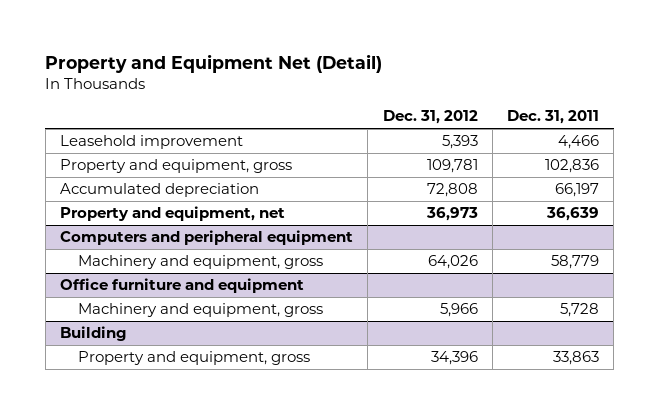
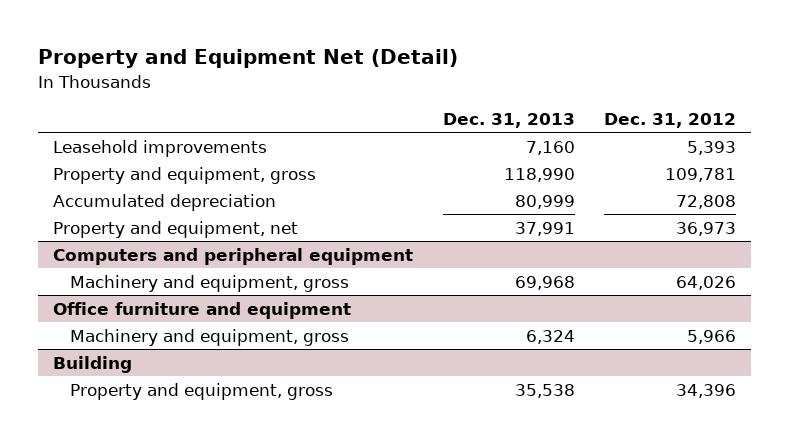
- | Dec. 31, 2012 | Dec. 31, 2011
+ | Dec. 31, 2013 | Dec. 31, 2012
- Leasehold improvement | 5,393 | 4,466
+ Leasehold improvements | 7,160 | 5,393

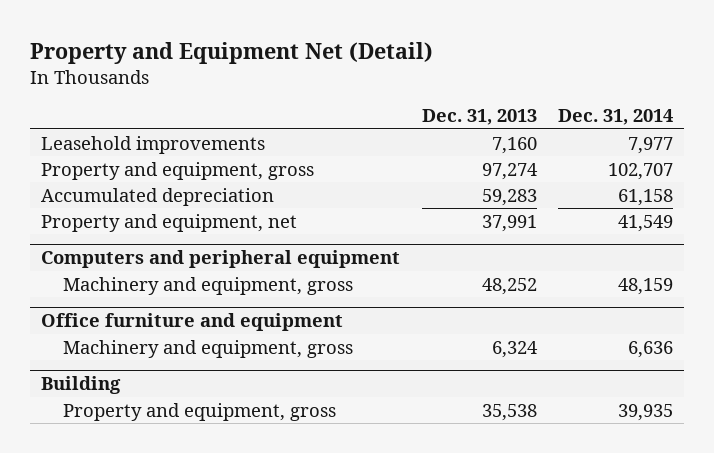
- | Dec. 31, 2013 | Dec. 31, 2012
+ | Dec. 31, 2013 | Dec. 31, 2014
- Property and equipment, gross | 118,990 | 109,781
- Accumulated depreciation | 80,999 | 72,808
+ Property and equipment, gross | 97,274 | 102,707
+ Accumulated depreciation | 59,283 | 61,158
@ Computers and peripheral equipment
- Machinery and equipment, gross | 69,968 | 64,026
+ Machinery and equipment, gross | 48,252 | 48,159

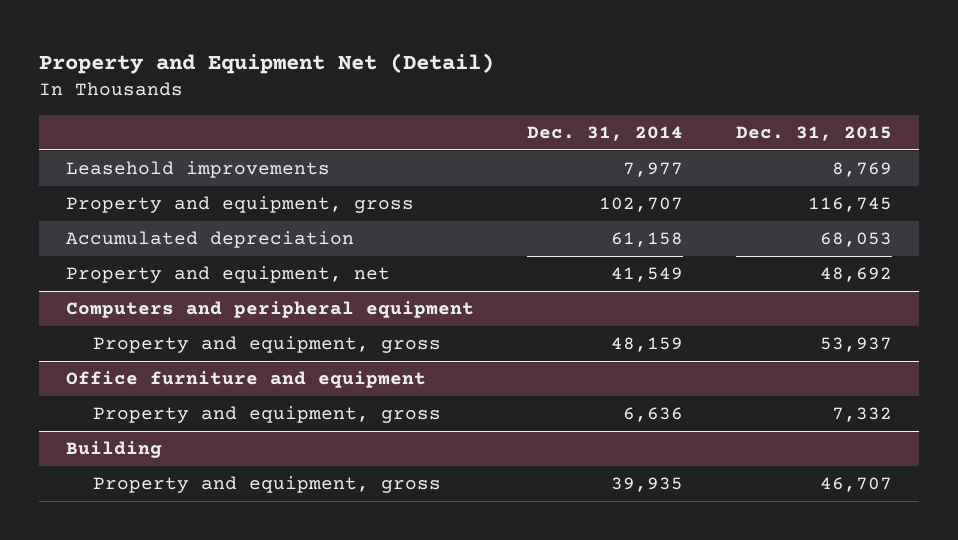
- | Dec. 31, 2013 | Dec. 31, 2014
+ | Dec. 31, 2014 | Dec. 31, 2015
@ Computers and peripheral equipment
- Machinery and equipment, gross | 48,252 | 48,159
+ Property and equipment, gross | 48,159 | 53,937
@ Office furniture and equipment
- Machinery and equipment, gross | 6,324 | 6,636
+ Property and equipment, gross | 6,636 | 7,332

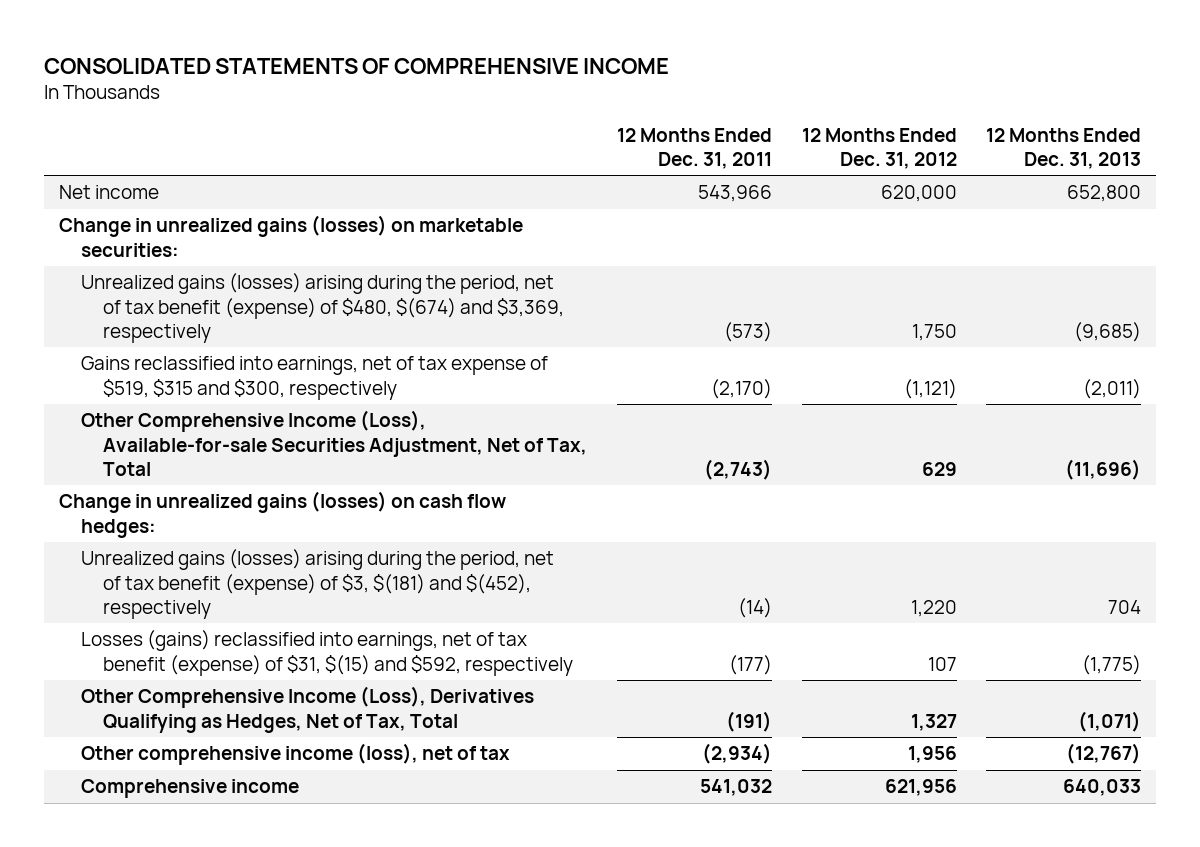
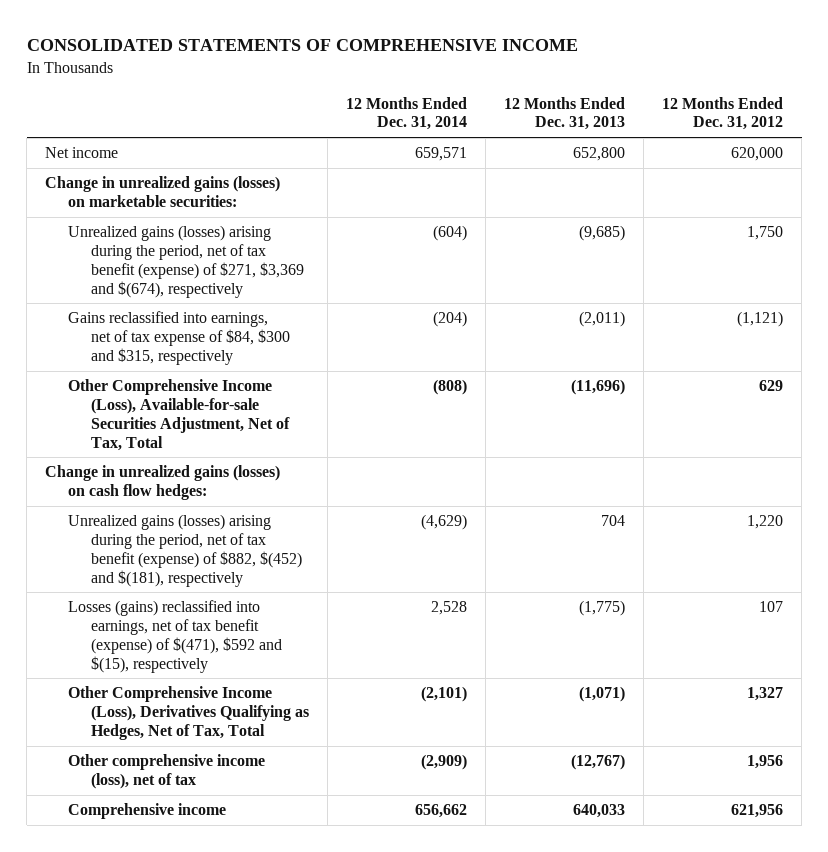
- | 12 Months Ended Dec. 31, 2011 | 12 Months Ended Dec. 31, 2012 | 12 Months Ended Dec. 31, 2013
+ | 12 Months Ended Dec. 31, 2014 | 12 Months Ended Dec. 31, 2013 | 12 Months Ended Dec. 31, 2012
- Unrealized gains (losses) arising during the period, net of tax benefit (expense) of $480, $(674) and $3,369, respectively | (573) | 1,750 | (9,685)
- Gains reclassified into earnings, net of tax expense of $519, $315 and $300, respectively | (2,170) | (1,121) | (2,011)
+ Unrealized gains (losses) arising during the period, net of tax benefit (expense) of $271, $3,369 and $(674), respectively | (604) | (9,685) | 1,750
+ Gains reclassified into earnings, net of tax expense of $84, $300 and $315, respectively | (204) | (2,011) | (1,121)
- Unrealized gains (losses) arising during the period, net of tax benefit (expense) of $3, $(181) and $(452), respectively | (14) | 1,220 | 704
- Losses (gains) reclassified into earnings, net of tax benefit (expense) of $31, $(15) and $592, respectively | (177) | 107 | (1,775)
+ Unrealized gains (losses) arising during the period, net of tax benefit (expense) of $882, $(452) and $(181), respectively | (4,629) | 704 | 1,220
+ Losses (gains) reclassified into earnings, net of tax benefit (expense) of $(471), $592 and $(15), respectively | 2,528 | (1,775) | 107

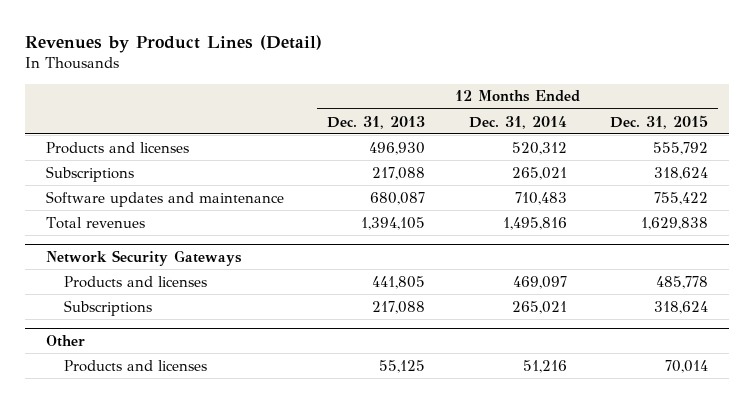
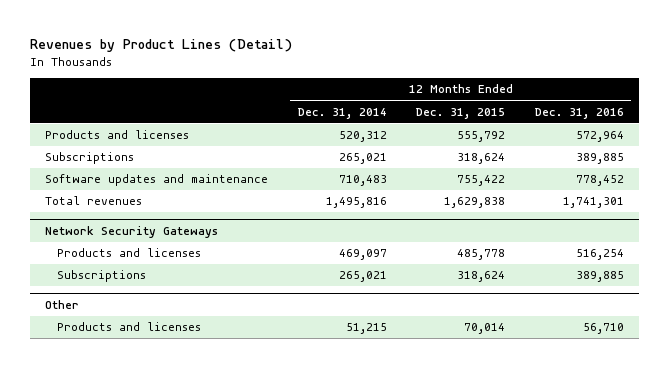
- | 12 Months Ended Dec. 31, 2013 | 12 Months Ended Dec. 31, 2014 | 12 Months Ended Dec. 31, 2015
+ | 12 Months Ended Dec. 31, 2014 | 12 Months Ended Dec. 31, 2015 | 12 Months Ended Dec. 31, 2016
@ Other
- Products and licenses | 55,125 | 51,216 | 70,014
+ Products and licenses | 51,215 | 70,014 | 56,710

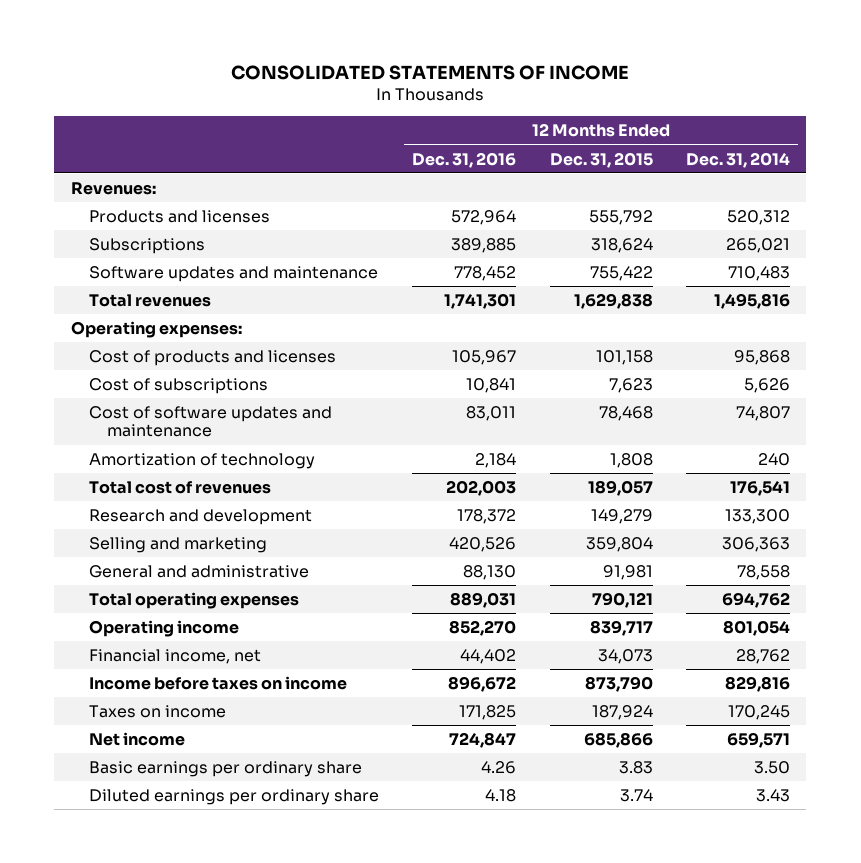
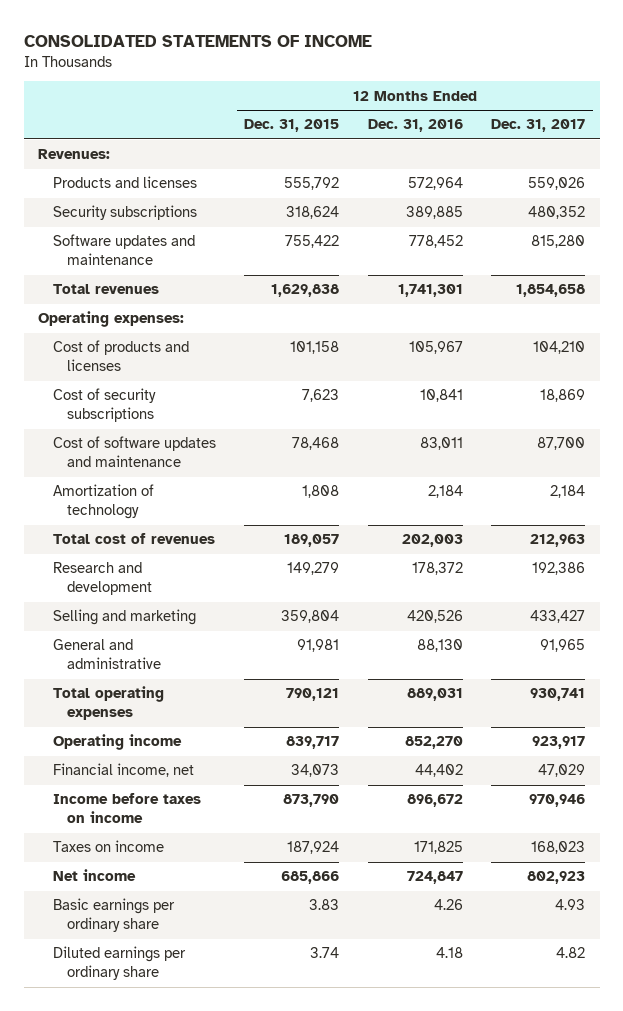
- | 12 Months Ended Dec. 31, 2016 | 12 Months Ended Dec. 31, 2015 | 12 Months Ended Dec. 31, 2014
+ | 12 Months Ended Dec. 31, 2015 | 12 Months Ended Dec. 31, 2016 | 12 Months Ended Dec. 31, 2017
- Subscriptions | 389,885 | 318,624 | 265,021
+ Security subscriptions | 318,624 | 389,885 | 480,352
- Cost of subscriptions | 10,841 | 7,623 | 5,626
+ Cost of security subscriptions | 7,623 | 10,841 | 18,869

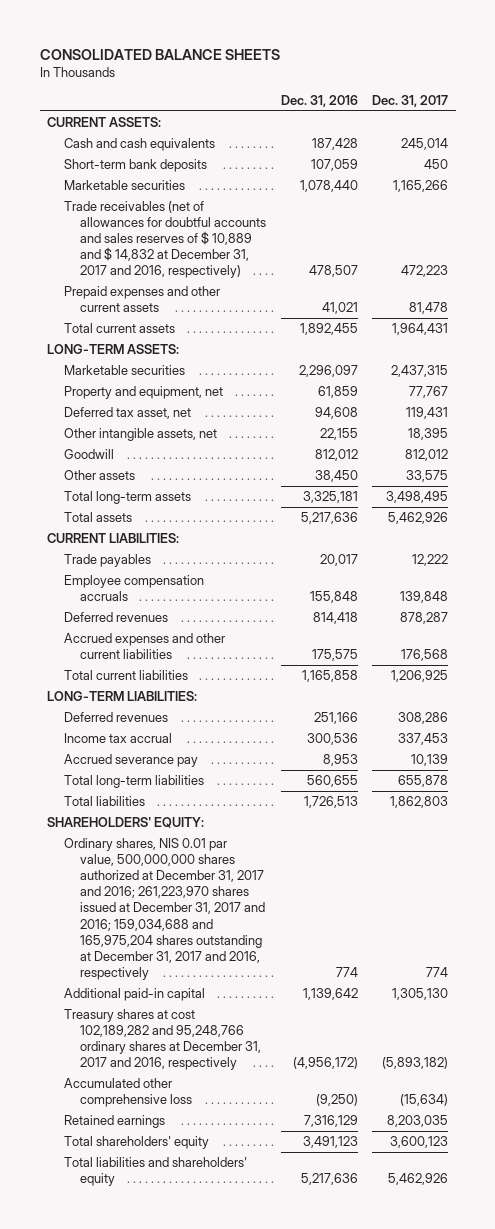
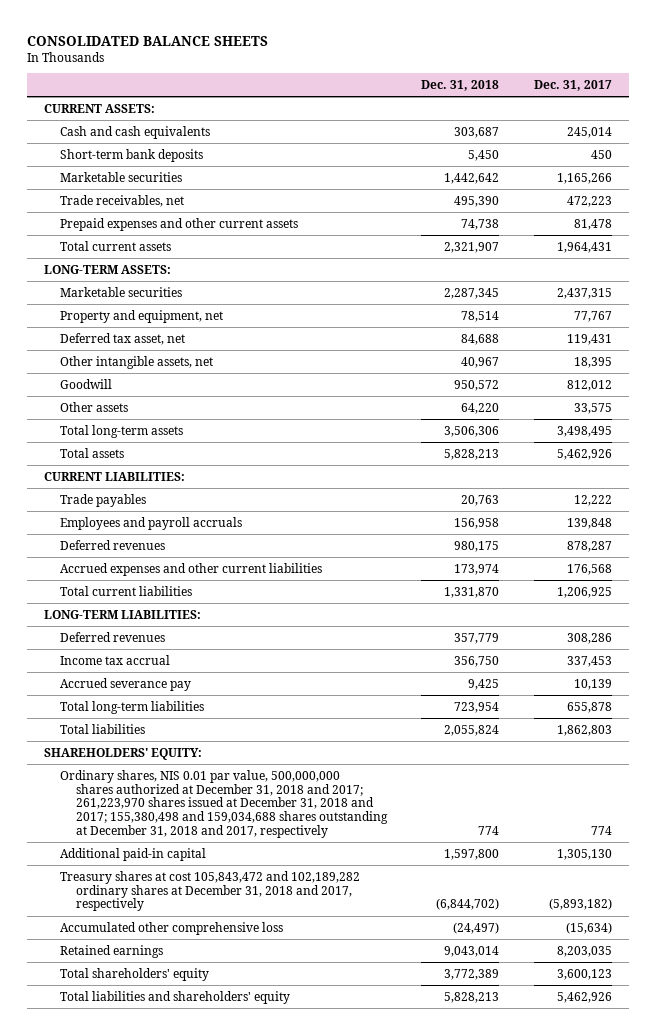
- | Dec. 31, 2016 | Dec. 31, 2017
+ | Dec. 31, 2018 | Dec. 31, 2017
- Trade receivables (net of allowances for doubtful accounts and sales reserves of $ 10,889 and $ 14,832 at December 31, 2017 and 2016, respectively) | 478,507 | 472,223
+ Trade receivables, net | 495,390 | 472,223
- Employee compensation accruals | 155,848 | 139,848
+ Employees and payroll accruals | 156,958 | 139,848
- Ordinary shares, NIS 0.01 par value, 500,000,000 shares authorized at December 31, 2017 and 2016; 261,223,970 shares issued at December 31, 2017 and 2016; 159,034,688 and 165,975,204 shares outstanding at December 31, 2017 and 2016, respectively | 774 | 774
+ Ordinary shares, NIS 0.01 par value, 500,000,000 shares authorized at December 31, 2018 and 2017; 261,223,970 shares issued at December 31, 2018 and 2017; 155,380,498 and 159,034,688 shares outstanding at December 31, 2018 and 2017, respectively | 774 | 774
- Treasury shares at cost 102,189,282 and 95,248,766 ordinary shares at December 31, 2017 and 2016, respectively | (4,956,172) | (5,893,182)
+ Treasury shares at cost 105,843,472 and 102,189,282 ordinary shares at December 31, 2018 and 2017, respectively | (6,844,702) | (5,893,182)

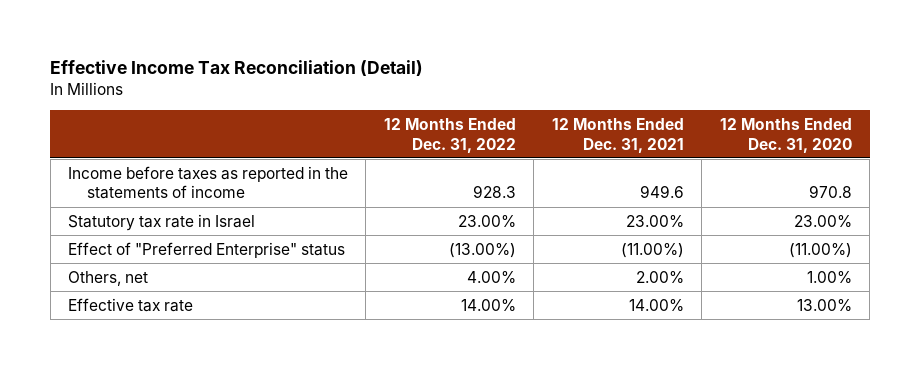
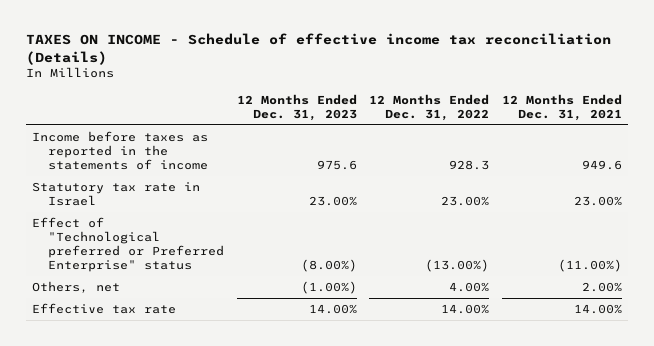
- Effective Income Tax Reconciliation (Detail)
+ TAXES ON INCOME - Schedule of effective income tax reconciliation (Details)
- | 12 Months Ended Dec. 31, 2022 | 12 Months Ended Dec. 31, 2021 | 12 Months Ended Dec. 31, 2020
+ | 12 Months Ended Dec. 31, 2023 | 12 Months Ended Dec. 31, 2022 | 12 Months Ended Dec. 31, 2021
- Effect of "Preferred Enterprise" status | (13.00%) | (11.00%) | (11.00%)
+ Effect of "Technological preferred or Preferred Enterprise" status | (8.00%) | (13.00%) | (11.00%)

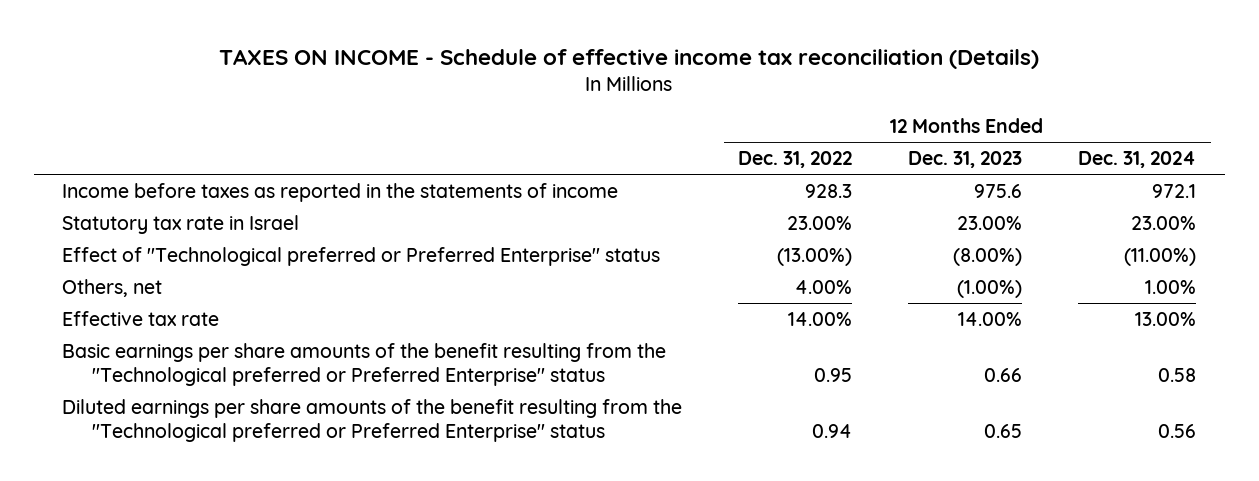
- | 12 Months Ended Dec. 31, 2023 | 12 Months Ended Dec. 31, 2022 | 12 Months Ended Dec. 31, 2021
+ | 12 Months Ended Dec. 31, 2022 | 12 Months Ended Dec. 31, 2023 | 12 Months Ended Dec. 31, 2024
+ Basic earnings per share amounts of the benefit resulting from the "Technological preferred or Preferred Enterprise" status | 0.95 | 0.66 | 0.58
+ Diluted earnings per share amounts of the benefit resulting from the "Technological preferred or Preferred Enterprise" status | 0.94 | 0.65 | 0.56

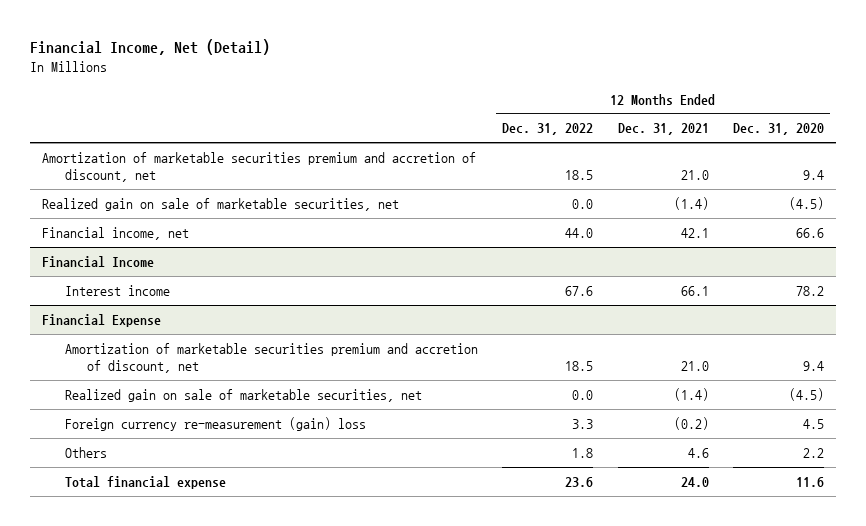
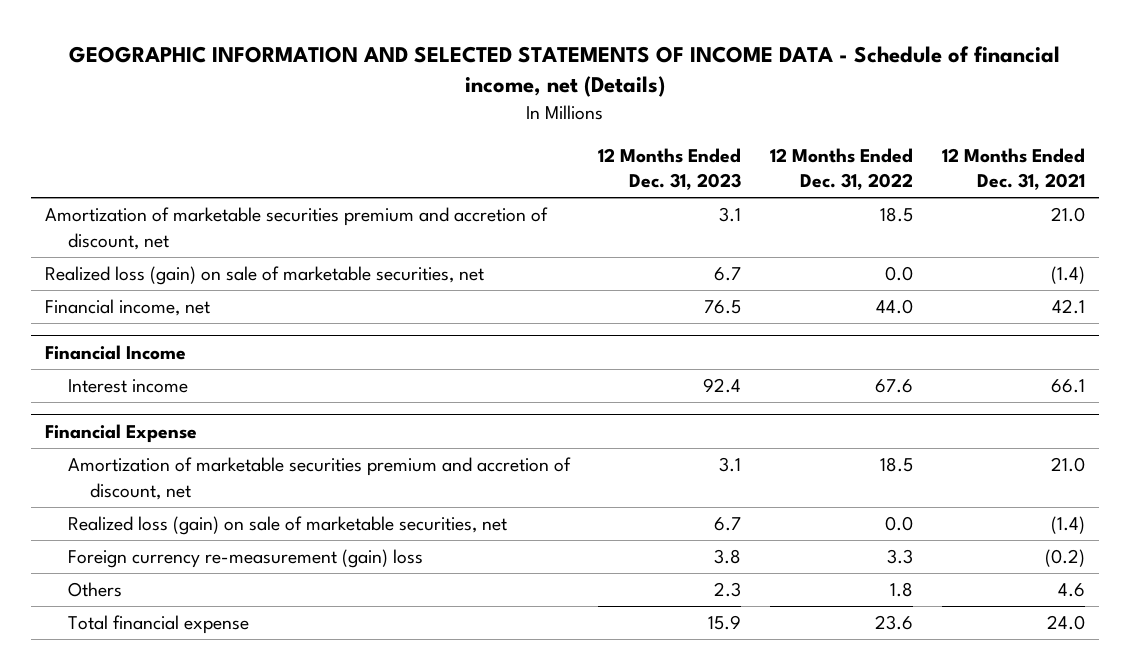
- Financial Income, Net (Detail)
+ GEOGRAPHIC INFORMATION AND SELECTED STATEMENTS OF INCOME DATA - Schedule of financial income, net (Details)
- | 12 Months Ended Dec. 31, 2022 | 12 Months Ended Dec. 31, 2021 | 12 Months Ended Dec. 31, 2020
+ | 12 Months Ended Dec. 31, 2023 | 12 Months Ended Dec. 31, 2022 | 12 Months Ended Dec. 31, 2021
- Realized gain on sale of marketable securities, net | 0.0 | (1.4) | (4.5)
+ Realized loss (gain) on sale of marketable securities, net | 6.7 | 0.0 | (1.4)
@ Financial Expense
- Realized gain on sale of marketable securities, net | 0.0 | (1.4) | (4.5)
+ Realized loss (gain) on sale of marketable securities, net | 6.7 | 0.0 | (1.4)

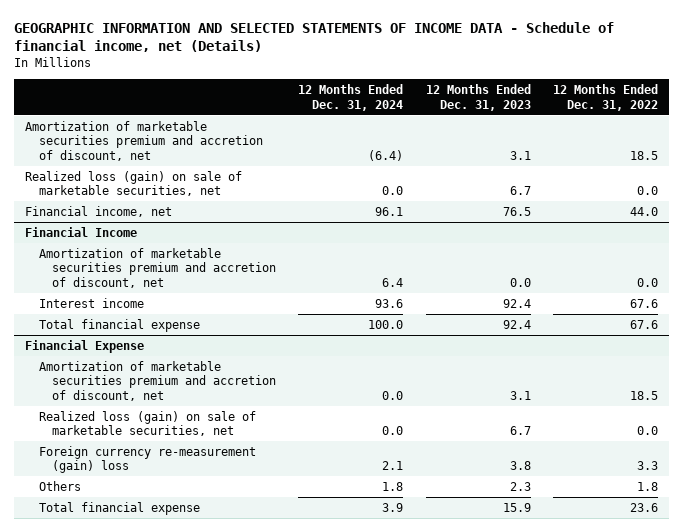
- | 12 Months Ended Dec. 31, 2023 | 12 Months Ended Dec. 31, 2022 | 12 Months Ended Dec. 31, 2021
+ | 12 Months Ended Dec. 31, 2024 | 12 Months Ended Dec. 31, 2023 | 12 Months Ended Dec. 31, 2022
@ Financial Income
+ Amortization of marketable securities premium and accretion of discount, net | 6.4 | 0.0 | 0.0
+ Total financial expense | 100.0 | 92.4 | 67.6

